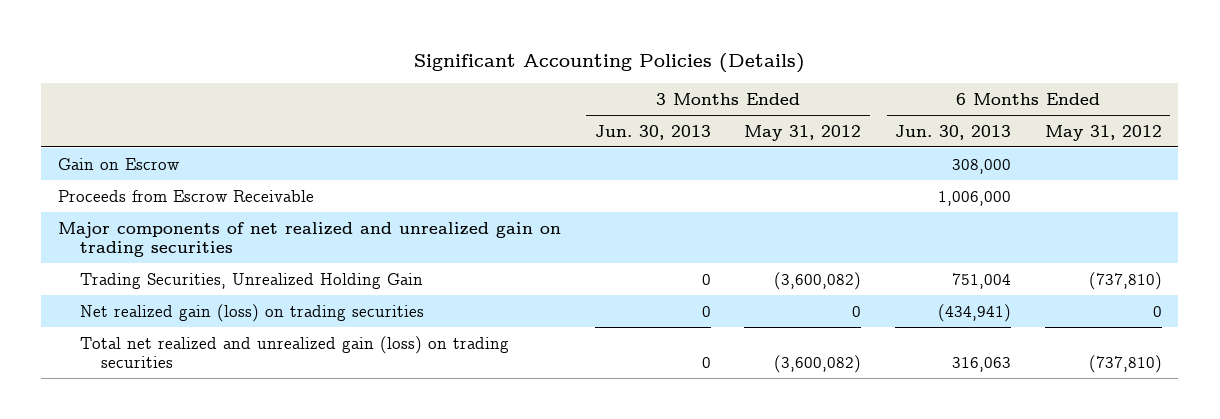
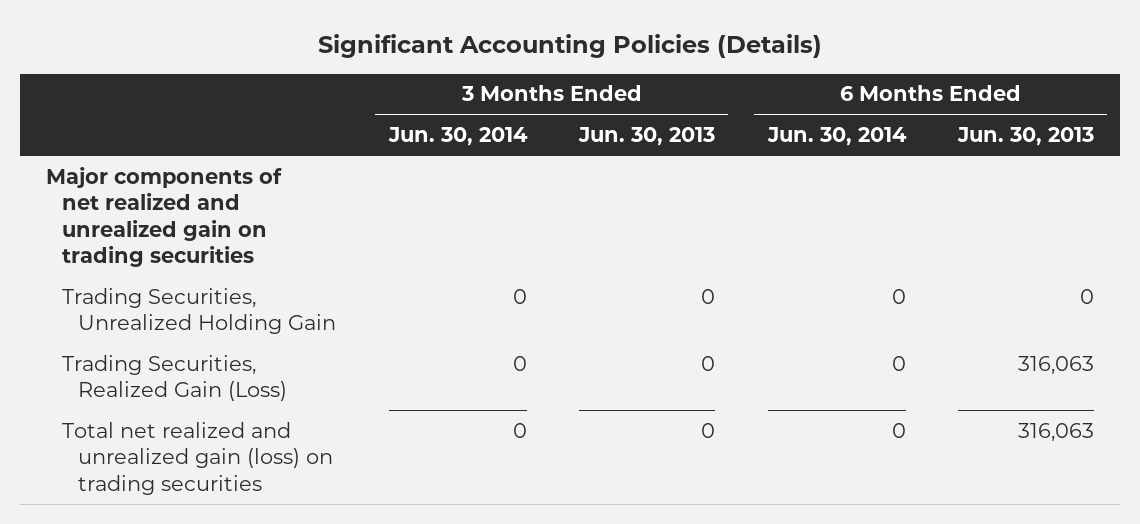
- | 3 Months Ended Jun. 30, 2013 | 3 Months Ended May 31, 2012 | 6 Months Ended Jun. 30, 2013 | 6 Months Ended May 31, 2012
+ | 3 Months Ended Jun. 30, 2014 | 3 Months Ended Jun. 30, 2013 | 6 Months Ended Jun. 30, 2014 | 6 Months Ended Jun. 30, 2013
- Gain on Escrow | | | 308,000 |
- Proceeds from Escrow Receivable | | | 1,006,000 |
- Trading Securities, Unrealized Holding Gain | 0 | (3,600,082) | 751,004 | (737,810)
- Net realized gain (loss) on trading securities | 0 | 0 | (434,941) | 0
+ Trading Securities, Unrealized Holding Gain | 0 | 0 | 0 | 0
+ Trading Securities, Realized Gain (Loss) | 0 | 0 | 0 | 316,063

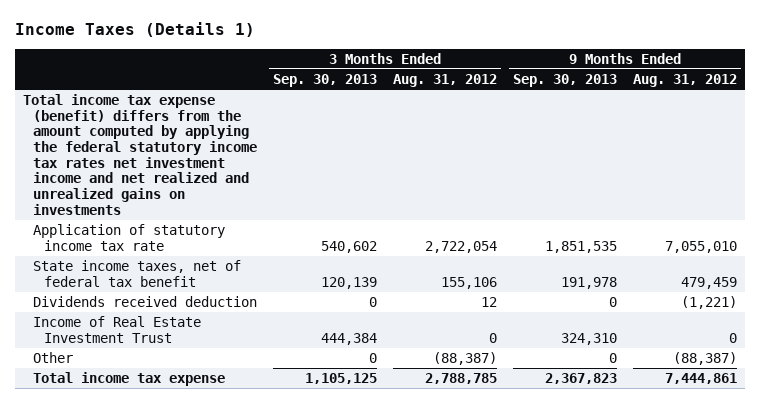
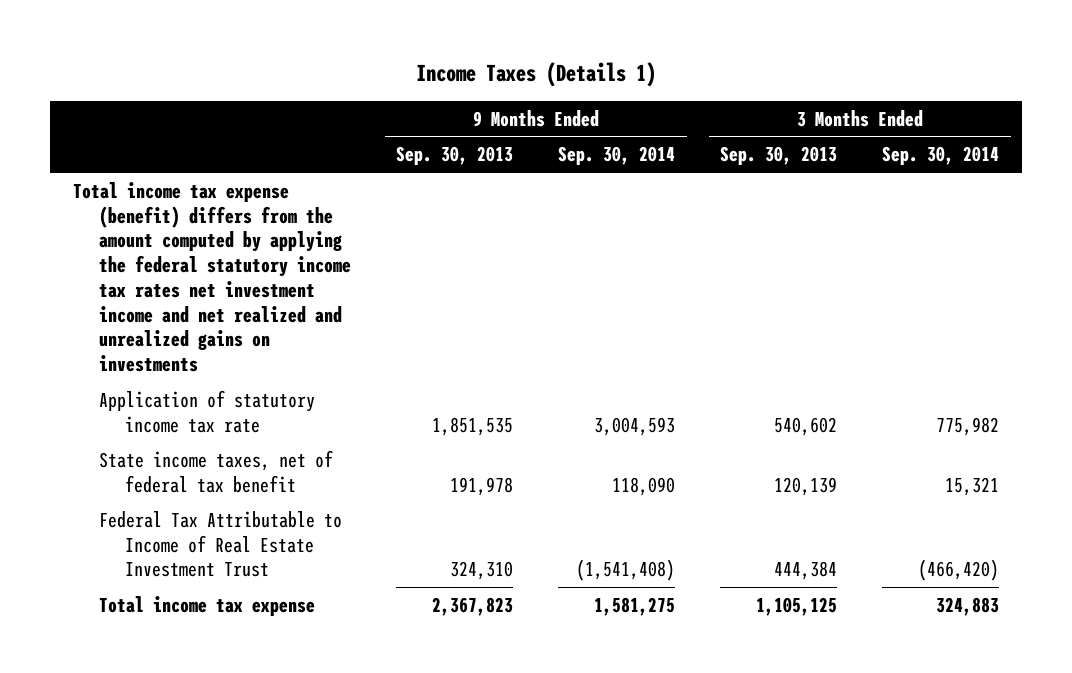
- | 3 Months Ended Sep. 30, 2013 | 3 Months Ended Aug. 31, 2012 | 9 Months Ended Sep. 30, 2013 | 9 Months Ended Aug. 31, 2012
+ | 9 Months Ended Sep. 30, 2013 | 9 Months Ended Sep. 30, 2014 | 3 Months Ended Sep. 30, 2013 | 3 Months Ended Sep. 30, 2014
- Dividends received deduction | 0 | 12 | 0 | (1,221)
- Income of Real Estate Investment Trust | 444,384 | 0 | 324,310 | 0
- Other | 0 | (88,387) | 0 | (88,387)
+ Federal Tax Attributable to Income of Real Estate Investment Trust | 324,310 | (1,541,408) | 444,384 | (466,420)

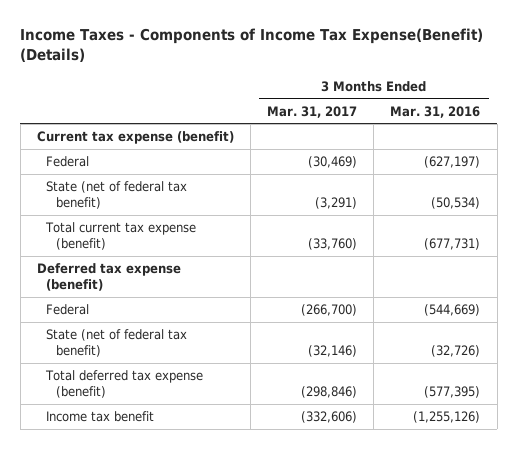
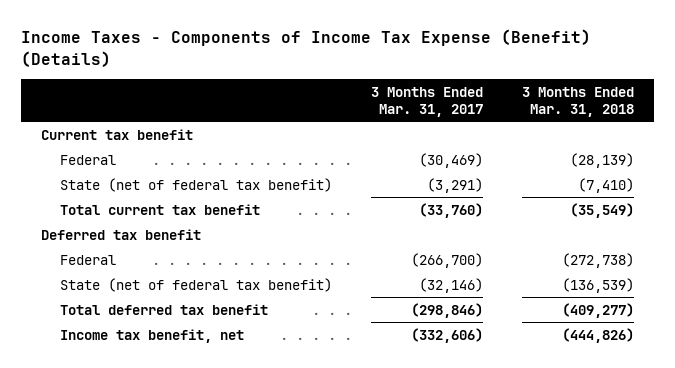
- Income Taxes - Components of Income Tax Expense(Benefit) (Details)
+ Income Taxes - Components of Income Tax Expense (Benefit) (Details)
- | 3 Months Ended Mar. 31, 2017 | 3 Months Ended Mar. 31, 2016
+ | 3 Months Ended Mar. 31, 2017 | 3 Months Ended Mar. 31, 2018
- Current tax expense (benefit)
+ Current tax benefit
- Total current tax expense (benefit) | (33,760) | (677,731)
- Deferred tax expense (benefit)
+ Total current tax benefit | (33,760) | (35,549)
+ Deferred tax benefit
- Total deferred tax expense (benefit) | (298,846) | (577,395)
- Income tax benefit | (332,606) | (1,255,126)
+ Total deferred tax benefit | (298,846) | (409,277)
+ Income tax benefit, net | (332,606) | (444,826)

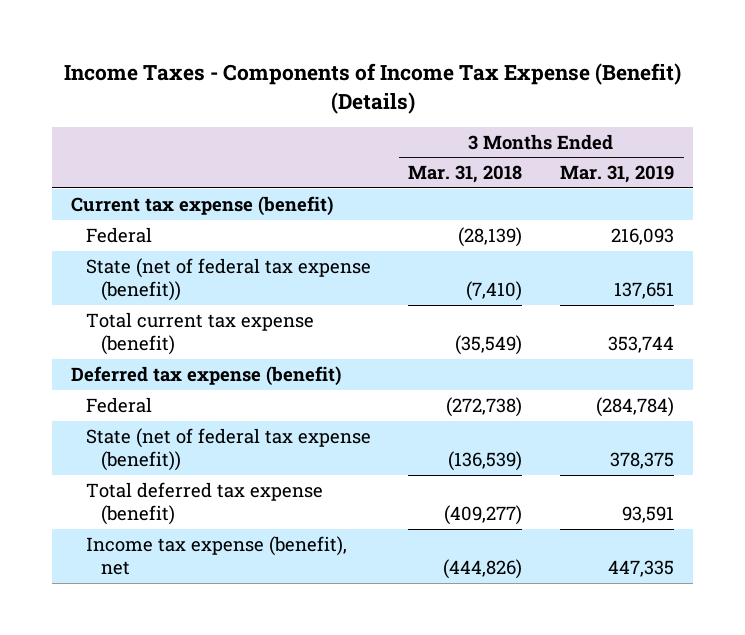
- | 3 Months Ended Mar. 31, 2017 | 3 Months Ended Mar. 31, 2018
+ | 3 Months Ended Mar. 31, 2018 | 3 Months Ended Mar. 31, 2019
- Current tax benefit
+ Current tax expense (benefit)
- State (net of federal tax benefit) | (3,291) | (7,410)
- Total current tax benefit | (33,760) | (35,549)
- Deferred tax benefit
+ State (net of federal tax expense (benefit)) | (7,410) | 137,651
+ Total current tax expense (benefit) | (35,549) | 353,744
+ Deferred tax expense (benefit)
- State (net of federal tax benefit) | (32,146) | (136,539)
- Total deferred tax benefit | (298,846) | (409,277)
- Income tax benefit, net | (332,606) | (444,826)
+ State (net of federal tax expense (benefit)) | (136,539) | 378,375
+ Total deferred tax expense (benefit) | (409,277) | 93,591
+ Income tax expense (benefit), net | (444,826) | 447,335

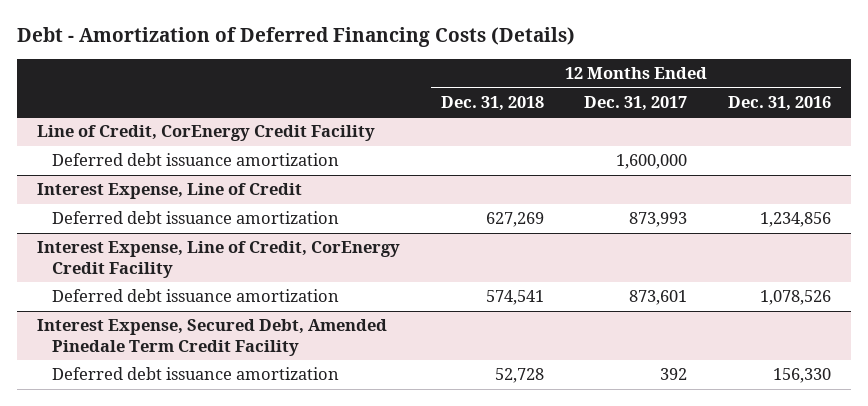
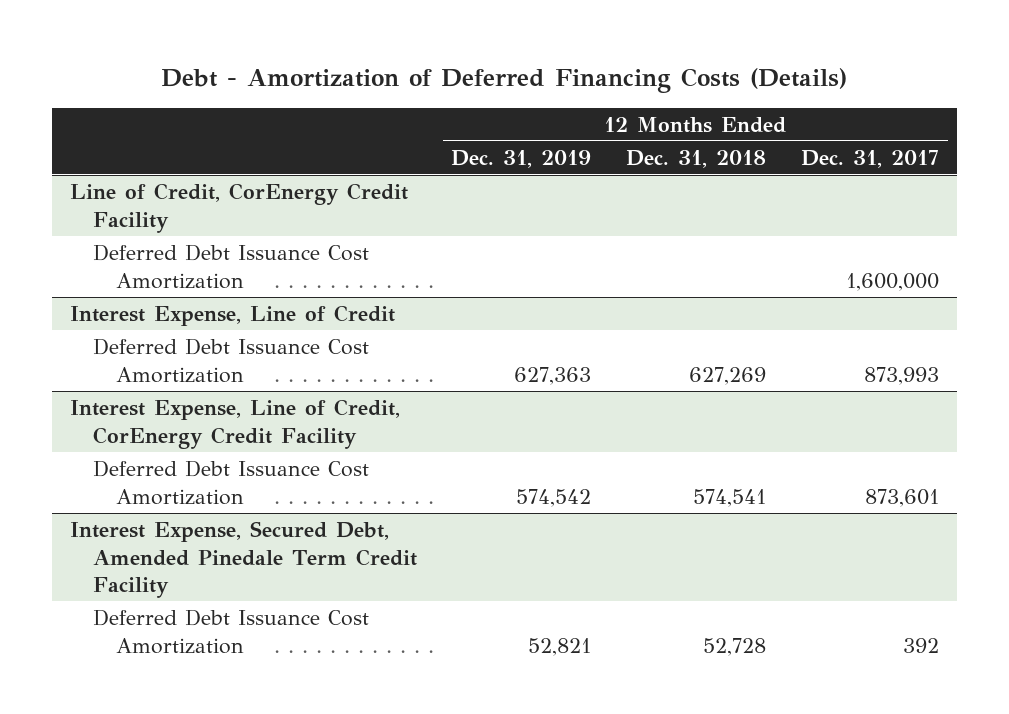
- | 12 Months Ended Dec. 31, 2018 | 12 Months Ended Dec. 31, 2017 | 12 Months Ended Dec. 31, 2016
+ | 12 Months Ended Dec. 31, 2019 | 12 Months Ended Dec. 31, 2018 | 12 Months Ended Dec. 31, 2017
@ Line of Credit, CorEnergy Credit Facility
- Deferred debt issuance amortization | | 1,600,000 |
+ Deferred Debt Issuance Cost Amortization | | | 1,600,000
@ Interest Expense, Line of Credit
- Deferred debt issuance amortization | 627,269 | 873,993 | 1,234,856
+ Deferred Debt Issuance Cost Amortization | 627,363 | 627,269 | 873,993
@ Interest Expense, Line of Credit, CorEnergy Credit Facility
- Deferred debt issuance amortization | 574,541 | 873,601 | 1,078,526
+ Deferred Debt Issuance Cost Amortization | 574,542 | 574,541 | 873,601
@ Interest Expense, Secured Debt, Amended Pinedale Term Credit Facility
- Deferred debt issuance amortization | 52,728 | 392 | 156,330
+ Deferred Debt Issuance Cost Amortization | 52,821 | 52,728 | 392

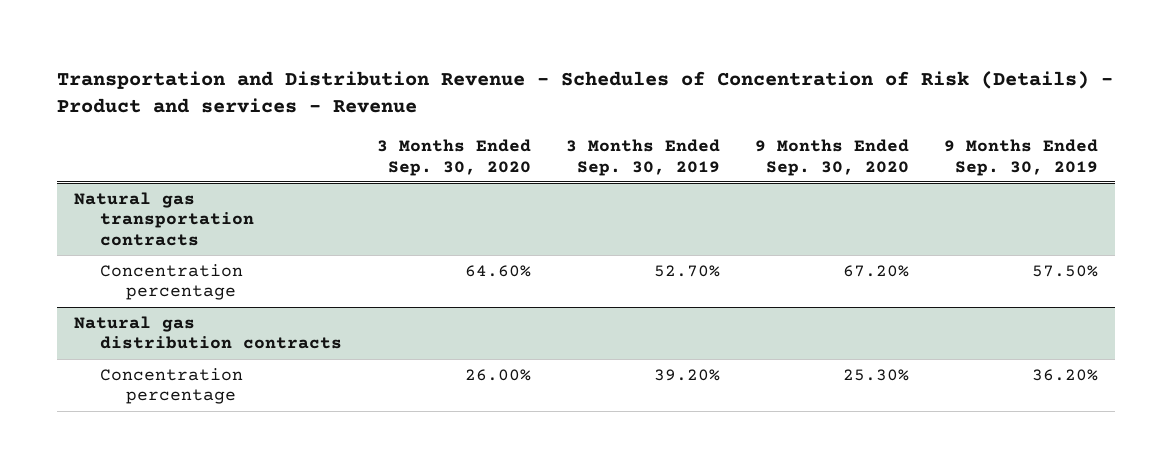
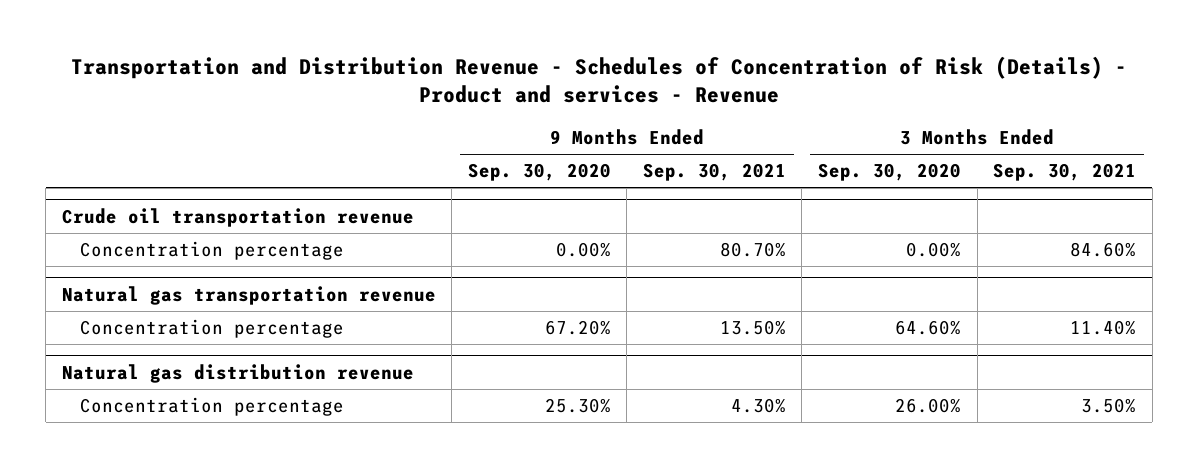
- | 3 Months Ended Sep. 30, 2020 | 3 Months Ended Sep. 30, 2019 | 9 Months Ended Sep. 30, 2020 | 9 Months Ended Sep. 30, 2019
+ | 9 Months Ended Sep. 30, 2020 | 9 Months Ended Sep. 30, 2021 | 3 Months Ended Sep. 30, 2020 | 3 Months Ended Sep. 30, 2021
- Natural gas transportation contracts
+ Crude oil transportation revenue
+ Concentration percentage | 0.00% | 80.70% | 0.00% | 84.60%
+ Natural gas transportation revenue
- Natural gas distribution contracts
+ Natural gas distribution revenue

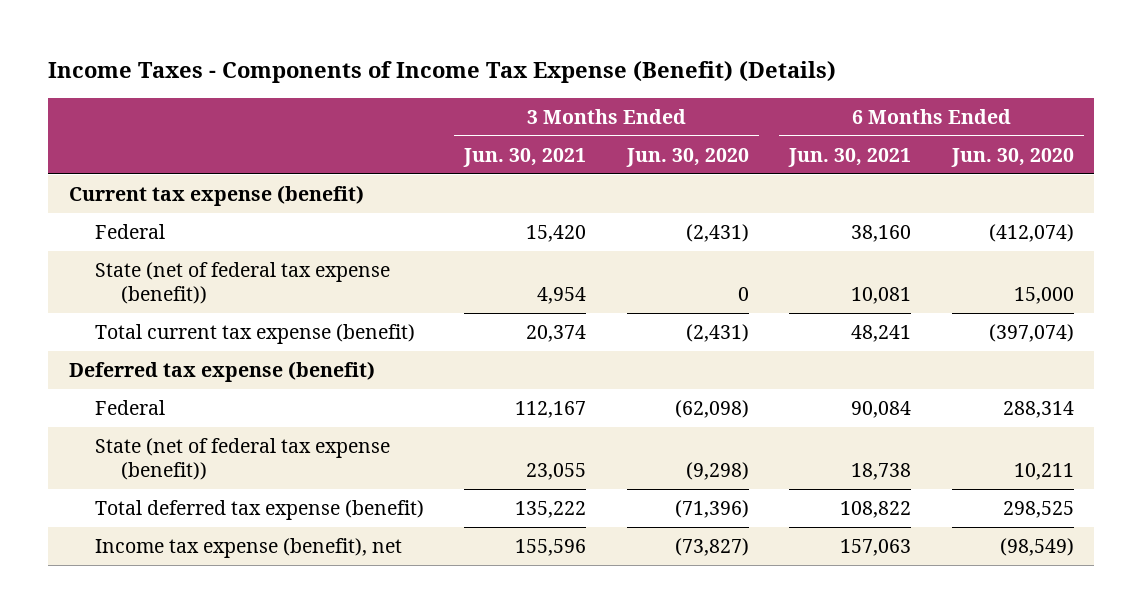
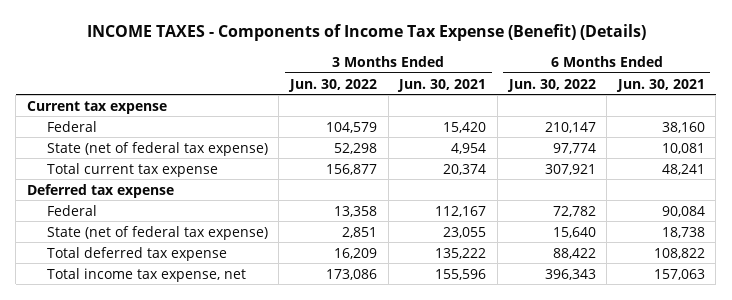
- Income Taxes - Components of Income Tax Expense (Benefit) (Details)
+ INCOME TAXES - Components of Income Tax Expense (Benefit) (Details)
- | 3 Months Ended Jun. 30, 2021 | 3 Months Ended Jun. 30, 2020 | 6 Months Ended Jun. 30, 2021 | 6 Months Ended Jun. 30, 2020
+ | 3 Months Ended Jun. 30, 2022 | 3 Months Ended Jun. 30, 2021 | 6 Months Ended Jun. 30, 2022 | 6 Months Ended Jun. 30, 2021
- Current tax expense (benefit)
+ Current tax expense
- State (net of federal tax expense (benefit)) | 4,954 | 0 | 10,081 | 15,000
- Total current tax expense (benefit) | 20,374 | (2,431) | 48,241 | (397,074)
- Deferred tax expense (benefit)
+ State (net of federal tax expense) | 52,298 | 4,954 | 97,774 | 10,081
+ Total current tax expense | 156,877 | 20,374 | 307,921 | 48,241
+ Deferred tax expense
- State (net of federal tax expense (benefit)) | 23,055 | (9,298) | 18,738 | 10,211
- Total deferred tax expense (benefit) | 135,222 | (71,396) | 108,822 | 298,525
- Income tax expense (benefit), net | 155,596 | (73,827) | 157,063 | (98,549)
+ State (net of federal tax expense) | 2,851 | 23,055 | 15,640 | 18,738
+ Total deferred tax expense | 16,209 | 135,222 | 88,422 | 108,822
+ Total income tax expense, net | 173,086 | 155,596 | 396,343 | 157,063

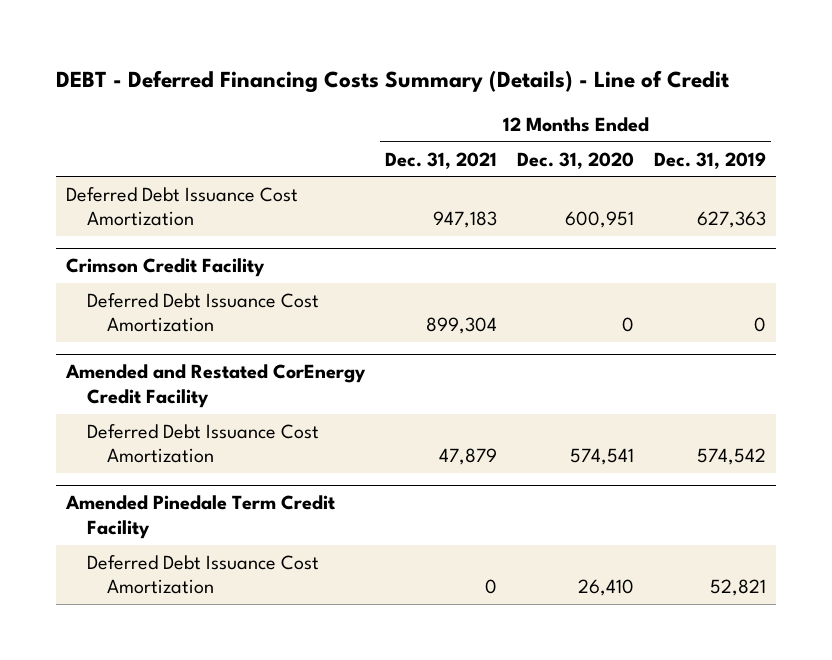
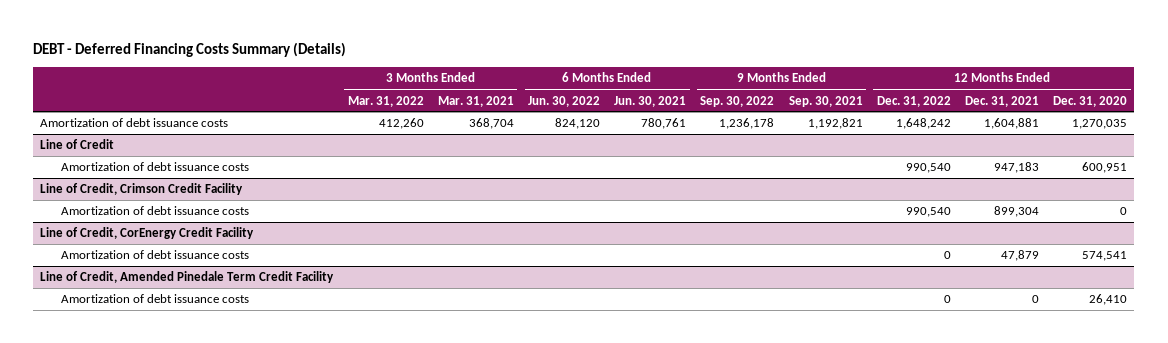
- DEBT - Deferred Financing Costs Summary (Details) - Line of Credit
+ DEBT - Deferred Financing Costs Summary (Details)
- | 12 Months Ended Dec. 31, 2021 | 12 Months Ended Dec. 31, 2020 | 12 Months Ended Dec. 31, 2019
+ | 3 Months Ended Mar. 31, 2022 | 3 Months Ended Mar. 31, 2021 | 6 Months Ended Jun. 30, 2022 | 6 Months Ended Jun. 30, 2021 | 9 Months Ended Sep. 30, 2022 | 9 Months Ended Sep. 30, 2021 | 12 Months Ended Dec. 31, 2022 | 12 Months Ended Dec. 31, 2021 | 12 Months Ended Dec. 31, 2020
- Deferred Debt Issuance Cost Amortization | 947,183 | 600,951 | 627,363
- Crimson Credit Facility
- Deferred Debt Issuance Cost Amortization | 899,304 | 0 | 0
- Amended and Restated CorEnergy Credit Facility
- Deferred Debt Issuance Cost Amortization | 47,879 | 574,541 | 574,542
- Amended Pinedale Term Credit Facility
- Deferred Debt Issuance Cost Amortization | 0 | 26,410 | 52,821
+ Amortization of debt issuance costs | 412,260 | 368,704 | 824,120 | 780,761 | 1,236,178 | 1,192,821 | 1,648,242 | 1,604,881 | 1,270,035
+ Line of Credit
+ Amortization of debt issuance costs | | | | | | | 990,540 | 947,183 | 600,951
+ Line of Credit, Crimson Credit Facility
+ Amortization of debt issuance costs | | | | | | | 990,540 | 899,304 | 0
+ Line of Credit, CorEnergy Credit Facility
+ Amortization of debt issuance costs | | | | | | | 0 | 47,879 | 574,541
+ Line of Credit, Amended Pinedale Term Credit Facility
+ Amortization of debt issuance costs | | | | | | | 0 | 0 | 26,410

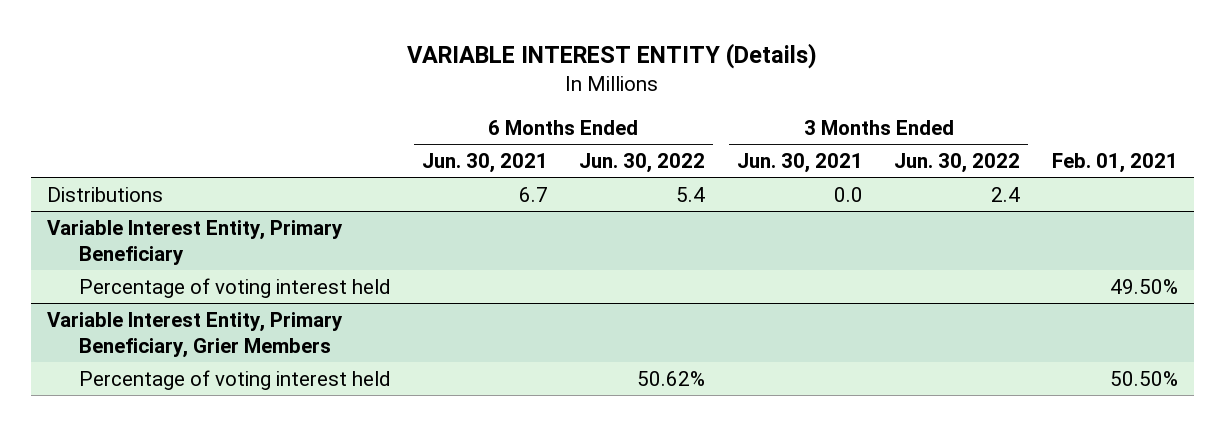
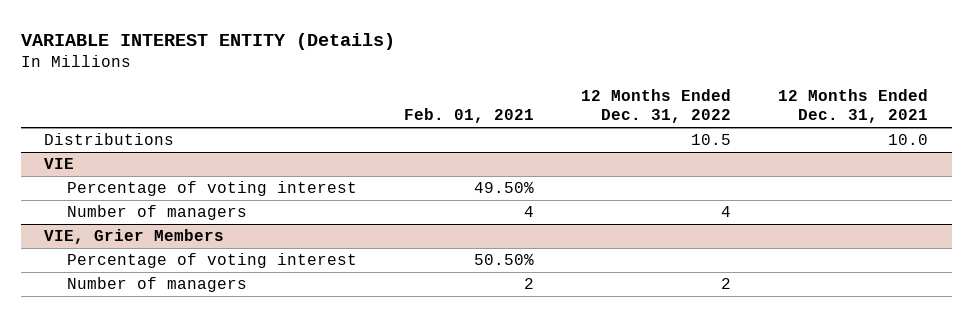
- | 6 Months Ended Jun. 30, 2021 | 6 Months Ended Jun. 30, 2022 | 3 Months Ended Jun. 30, 2021 | 3 Months Ended Jun. 30, 2022 | Feb. 01, 2021
+ | Feb. 01, 2021 | 12 Months Ended Dec. 31, 2022 | 12 Months Ended Dec. 31, 2021
- Variable Interest Entity, Primary Beneficiary
- Percentage of voting interest held | | | | | 49.50%
- Variable Interest Entity, Primary Beneficiary, Grier Members
- Percentage of voting interest held | | 50.62% | | | 50.50%
+ VIE
+ Percentage of voting interest | 49.50% | |
+ Number of managers | 4 | 4 |
+ VIE, Grier Members
+ Percentage of voting interest | 50.50% | |
+ Number of managers | 2 | 2 |

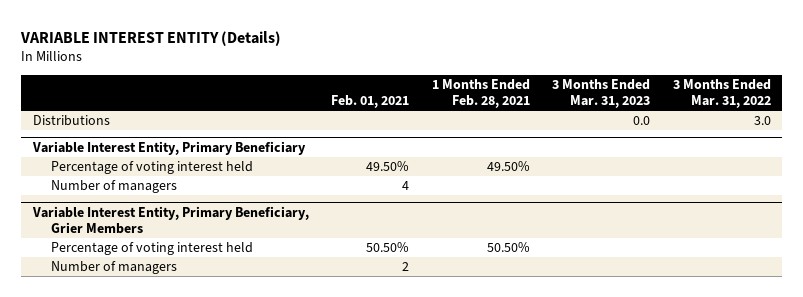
- | Feb. 01, 2021 | 12 Months Ended Dec. 31, 2022 | 12 Months Ended Dec. 31, 2021
+ | Feb. 01, 2021 | 1 Months Ended Feb. 28, 2021 | 3 Months Ended Mar. 31, 2023 | 3 Months Ended Mar. 31, 2022
- VIE
- Percentage of voting interest | 49.50% | |
+ Variable Interest Entity, Primary Beneficiary
+ Percentage of voting interest held | 49.50% | 49.50% | |
- VIE, Grier Members
- Percentage of voting interest | 50.50% | |
+ Variable Interest Entity, Primary Beneficiary, Grier Members
+ Percentage of voting interest held | 50.50% | 50.50% | |

